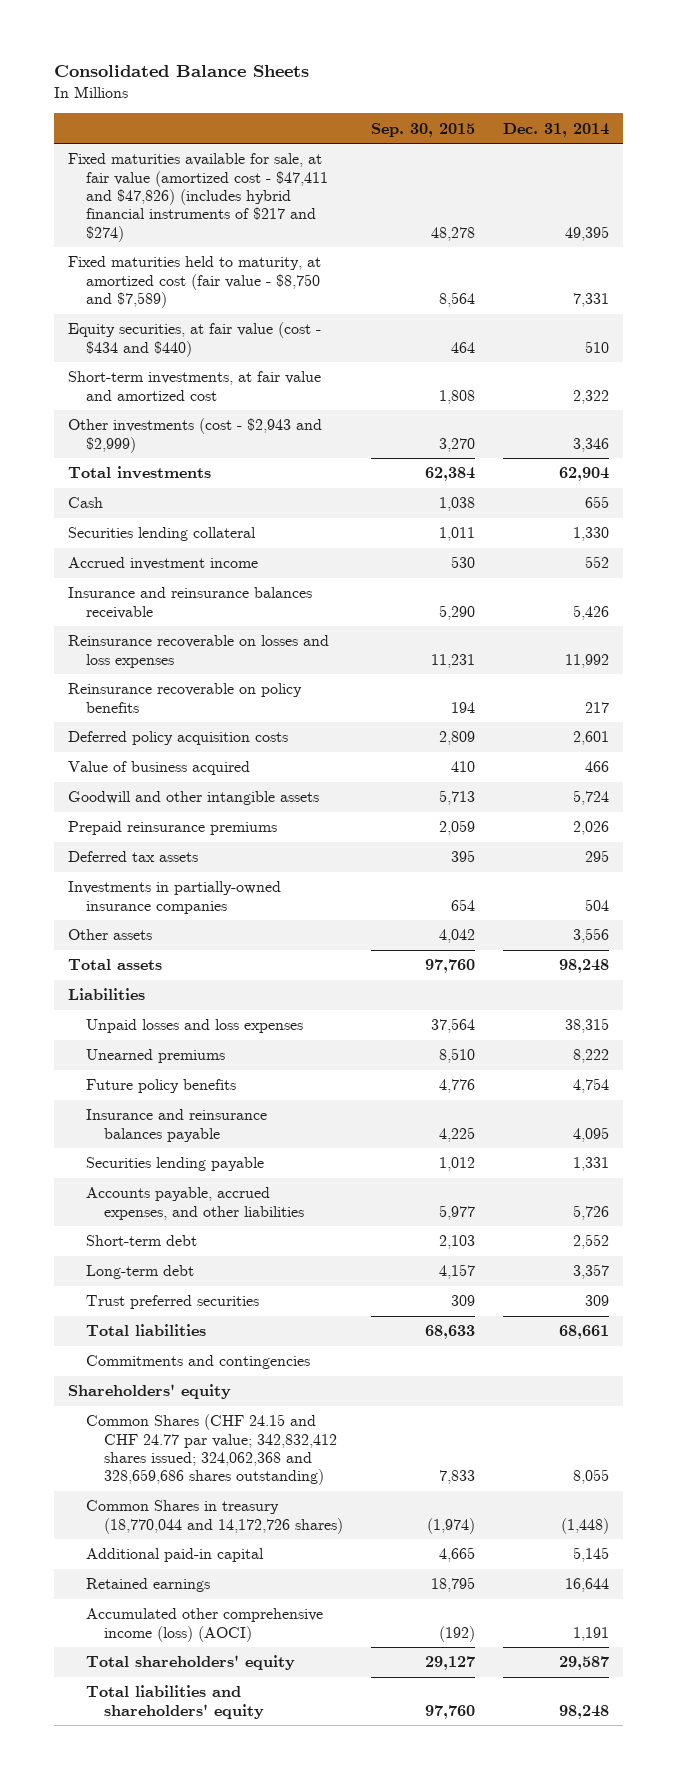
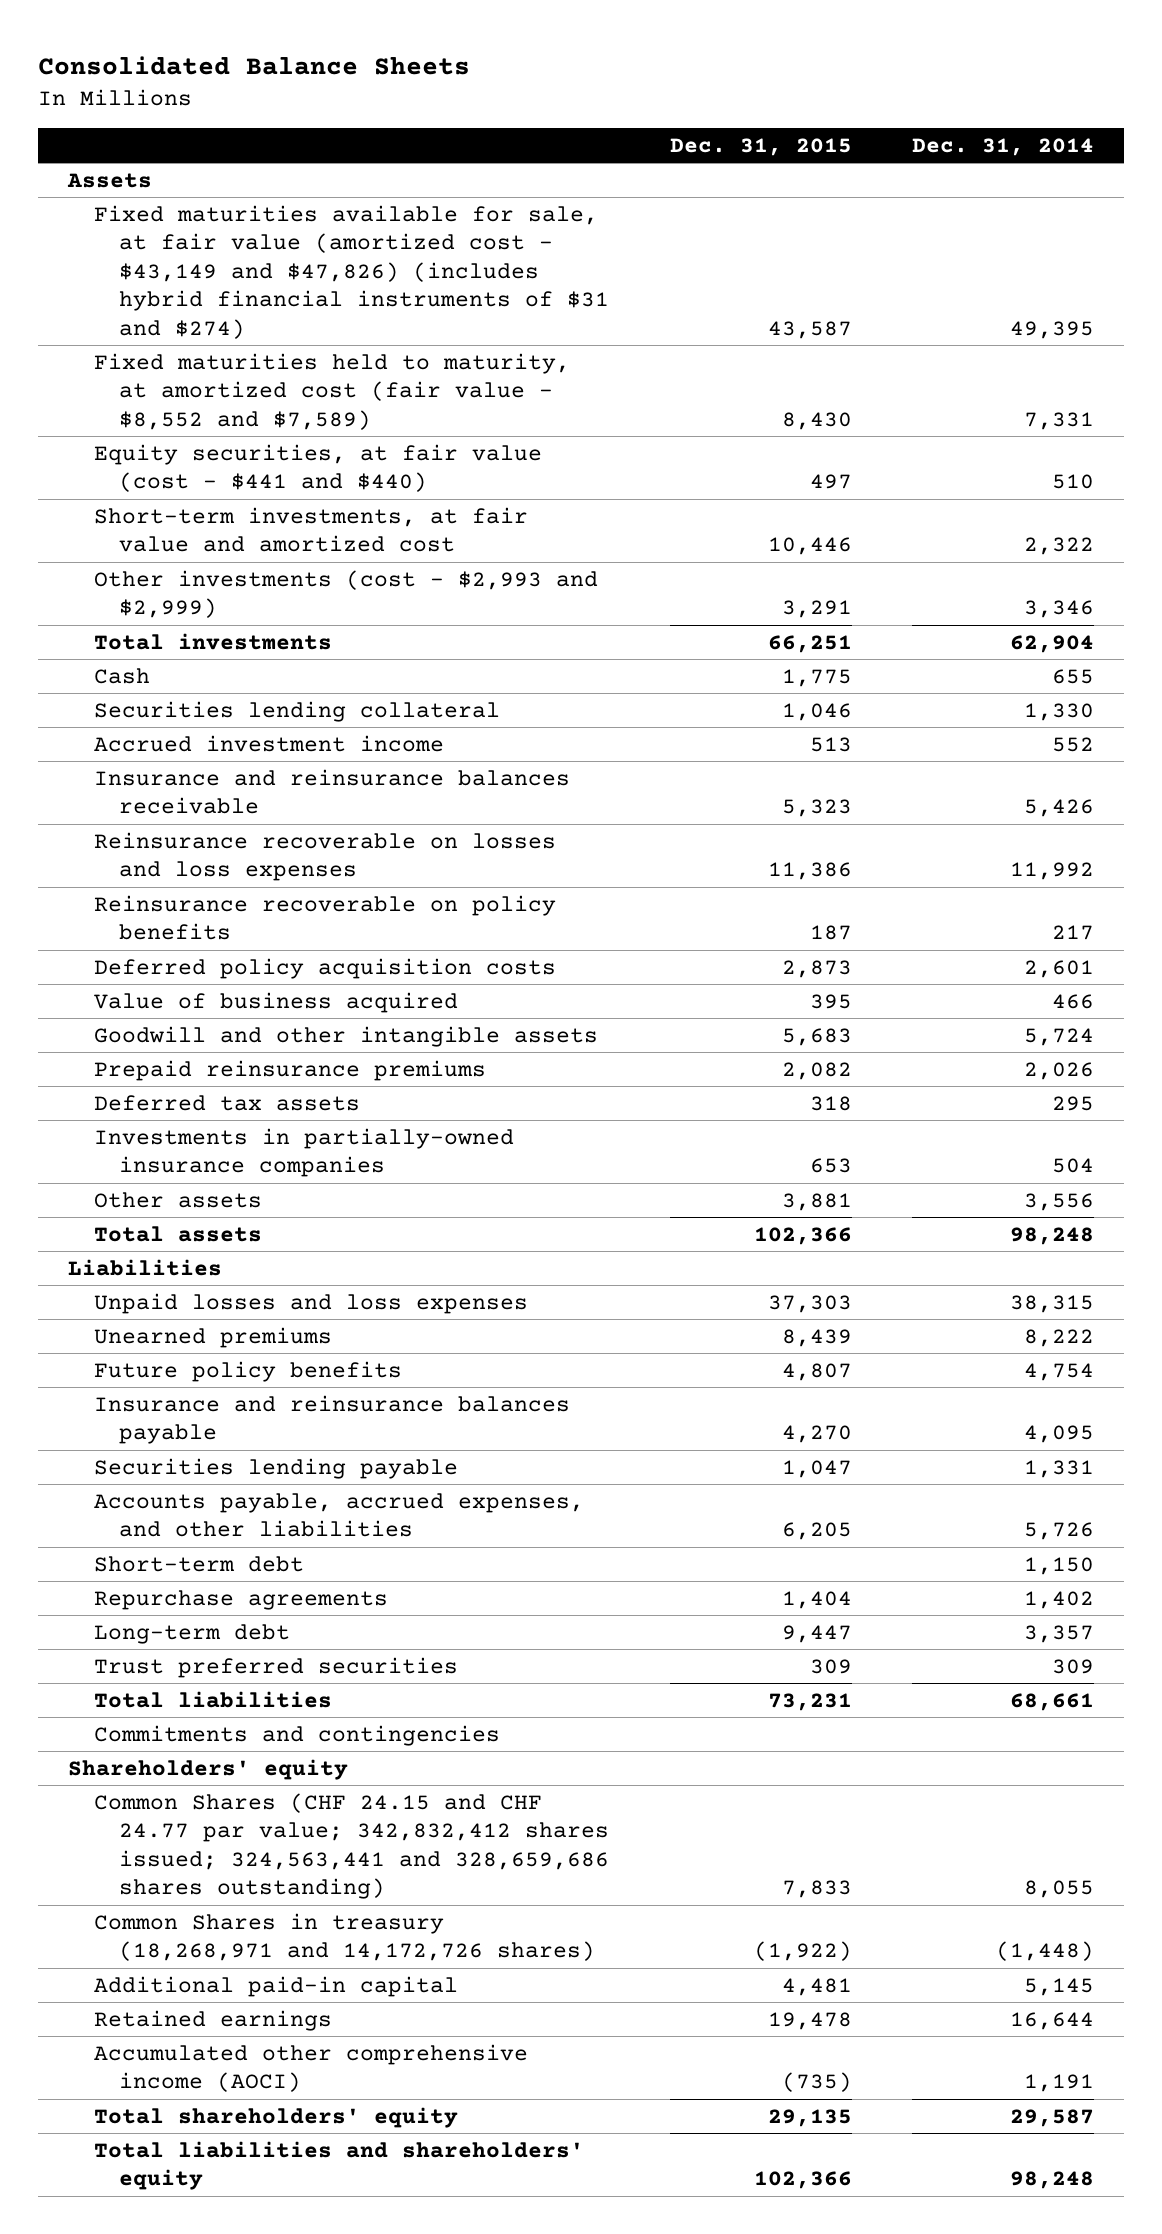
- | Sep. 30, 2015 | Dec. 31, 2014
+ | Dec. 31, 2015 | Dec. 31, 2014
- Fixed maturities available for sale, at fair value (amortized cost - $47,411 and $47,826) (includes hybrid financial instruments of $217 and $274) | 48,278 | 49,395
- Fixed maturities held to maturity, at amortized cost (fair value - $8,750 and $7,589) | 8,564 | 7,331
- Equity securities, at fair value (cost - $434 and $440) | 464 | 510
+ Assets
+ Fixed maturities available for sale, at fair value (amortized cost - $43,149 and $47,826) (includes hybrid financial instruments of $31 and $274) | 43,587 | 49,395
+ Fixed maturities held to maturity, at amortized cost (fair value - $8,552 and $7,589) | 8,430 | 7,331
+ Equity securities, at fair value (cost - $441 and $440) | 497 | 510
- Other investments (cost - $2,943 and $2,999) | 3,270 | 3,346
+ Other investments (cost - $2,993 and $2,999) | 3,291 | 3,346
- Short-term debt | 2,103 | 2,552
+ Short-term debt | | 1,150
+ Repurchase agreements | 1,404 | 1,402
- Common Shares (CHF 24.15 and CHF 24.77 par value; 342,832,412 shares issued; 324,062,368 and 328,659,686 shares outstanding) | 7,833 | 8,055
- Common Shares in treasury (18,770,044 and 14,172,726 shares) | (1,974) | (1,448)
+ Common Shares (CHF 24.15 and CHF 24.77 par value; 342,832,412 shares issued; 324,563,441 and 328,659,686 shares outstanding) | 7,833 | 8,055
+ Common Shares in treasury (18,268,971 and 14,172,726 shares) | (1,922) | (1,448)
- Accumulated other comprehensive income (loss) (AOCI) | (192) | 1,191
+ Accumulated other comprehensive income (AOCI) | (735) | 1,191

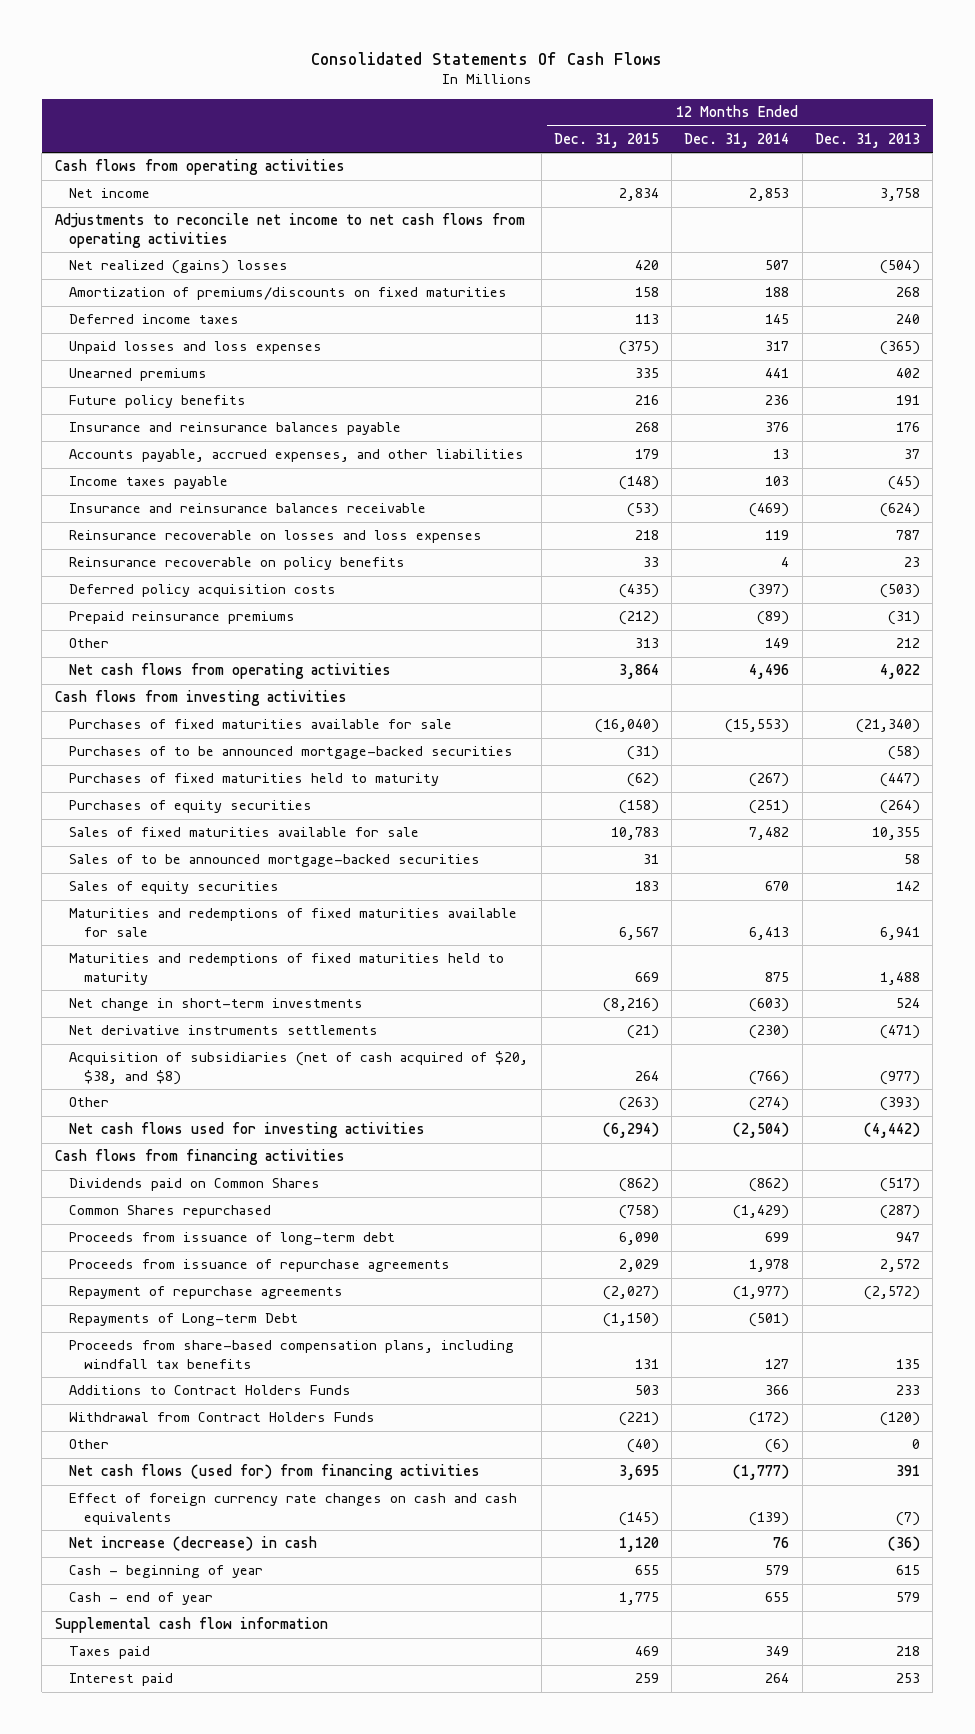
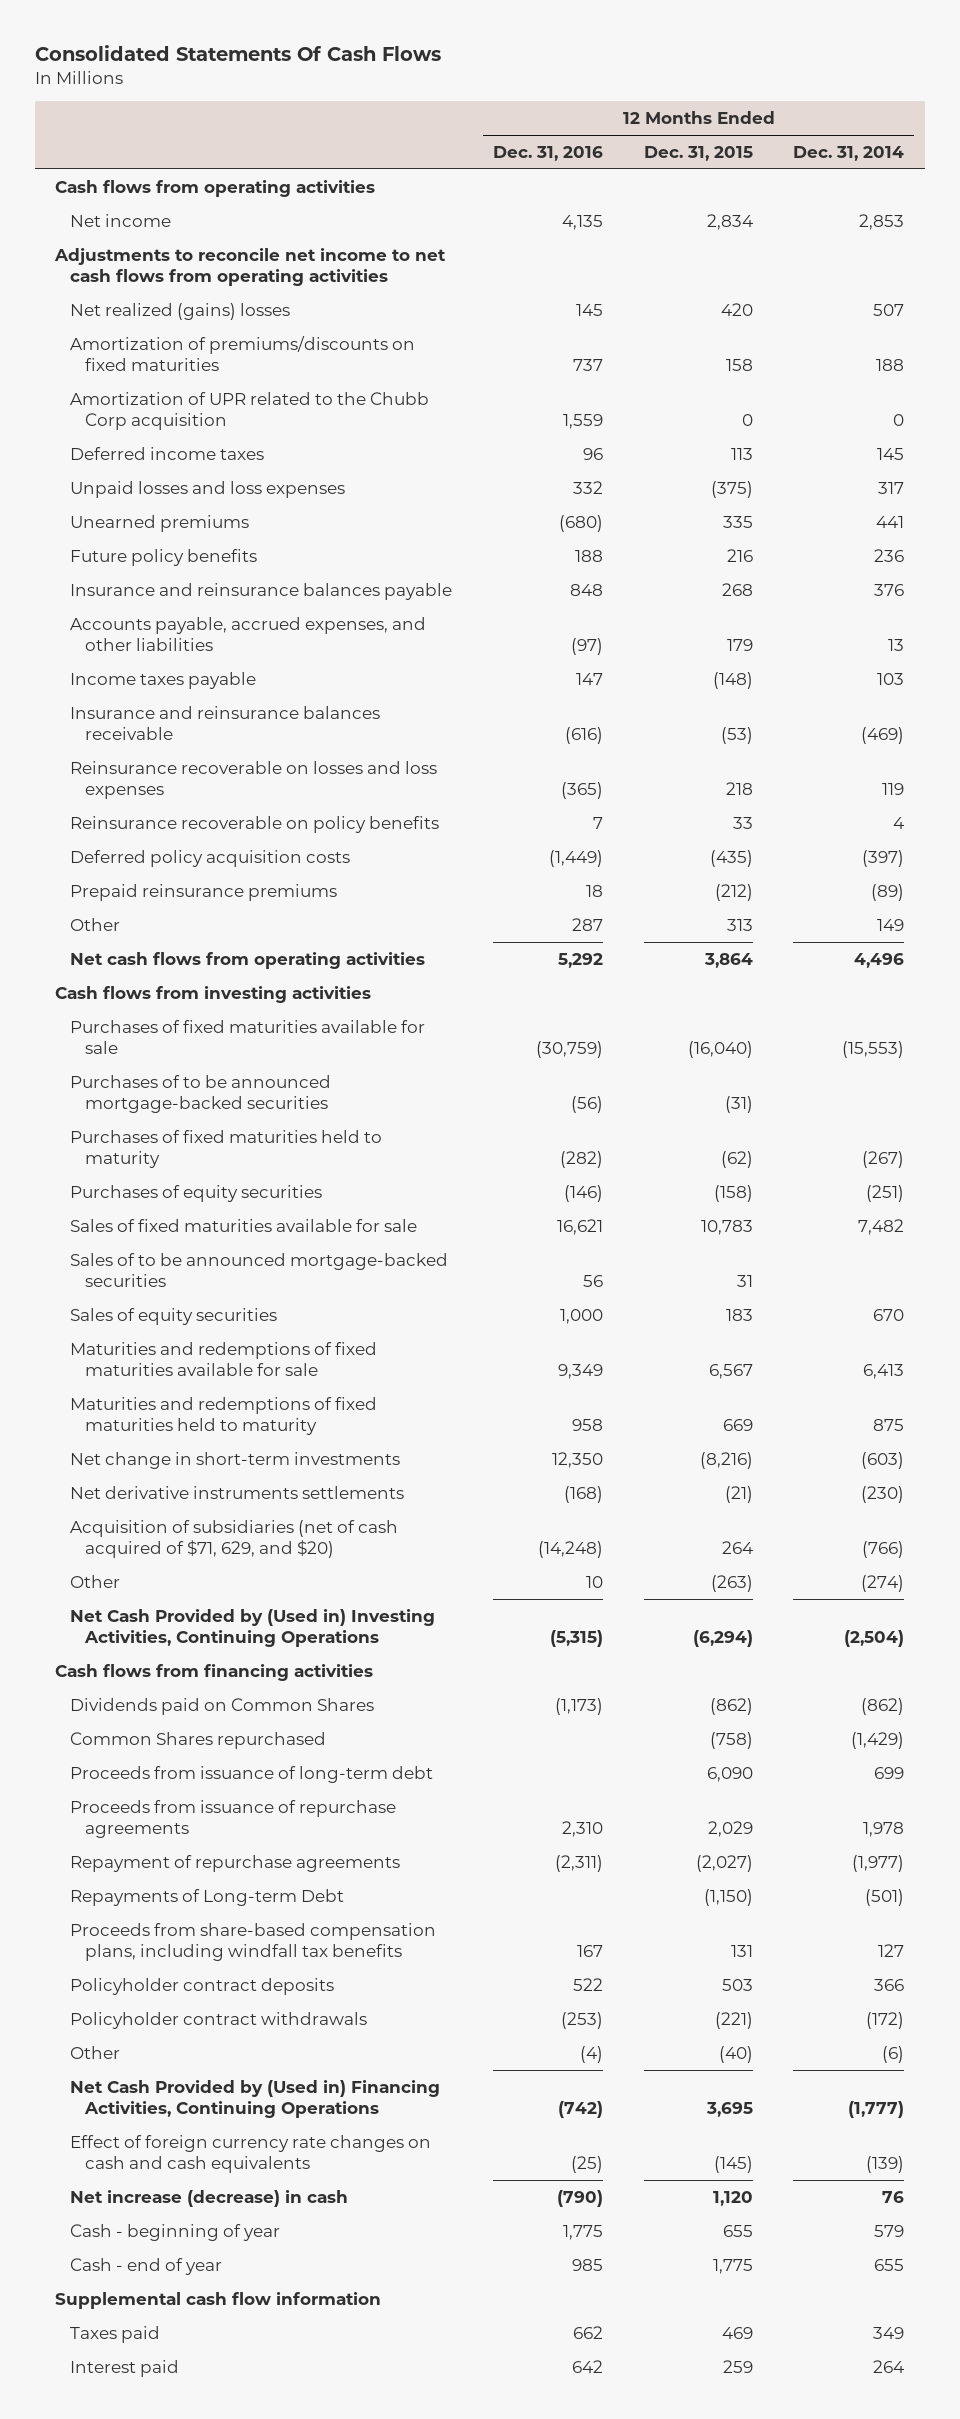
- | 12 Months Ended Dec. 31, 2015 | 12 Months Ended Dec. 31, 2014 | 12 Months Ended Dec. 31, 2013
+ | 12 Months Ended Dec. 31, 2016 | 12 Months Ended Dec. 31, 2015 | 12 Months Ended Dec. 31, 2014
+ Amortization of UPR related to the Chubb Corp acquisition | 1,559 | 0 | 0
- Acquisition of subsidiaries (net of cash acquired of $20, $38, and $8) | 264 | (766) | (977)
+ Acquisition of subsidiaries (net of cash acquired of $71, 629, and $20) | (14,248) | 264 | (766)
- Net cash flows used for investing activities | (6,294) | (2,504) | (4,442)
+ Net Cash Provided by (Used in) Investing Activities, Continuing Operations | (5,315) | (6,294) | (2,504)
- Additions to Contract Holders Funds | 503 | 366 | 233
- Withdrawal from Contract Holders Funds | (221) | (172) | (120)
+ Policyholder contract deposits | 522 | 503 | 366
+ Policyholder contract withdrawals | (253) | (221) | (172)
- Net cash flows (used for) from financing activities | 3,695 | (1,777) | 391
+ Net Cash Provided by (Used in) Financing Activities, Continuing Operations | (742) | 3,695 | (1,777)

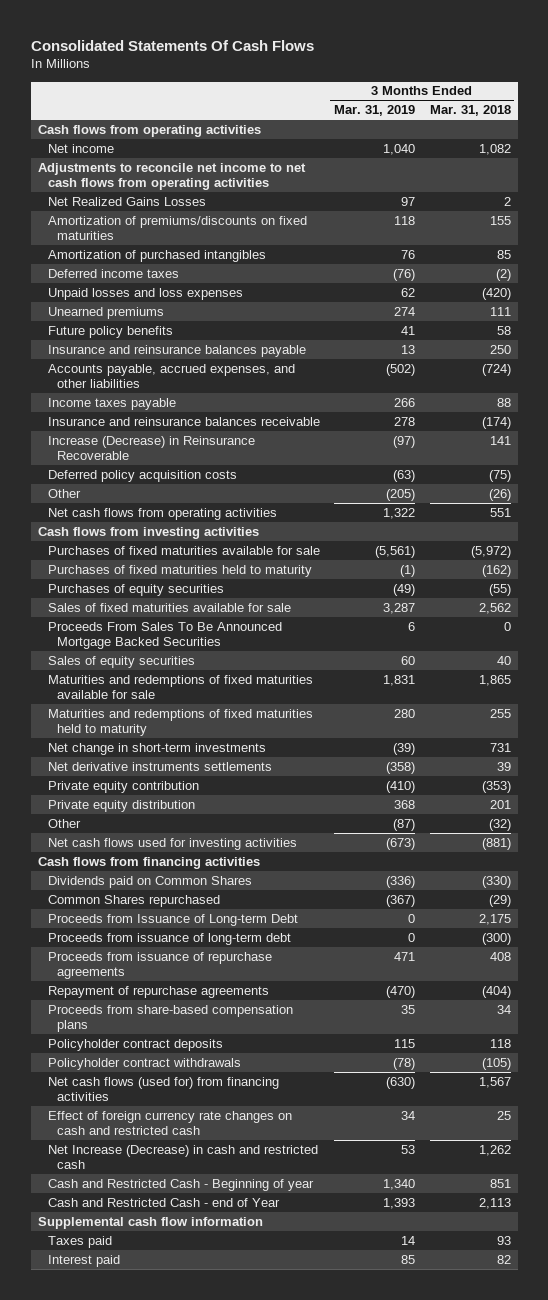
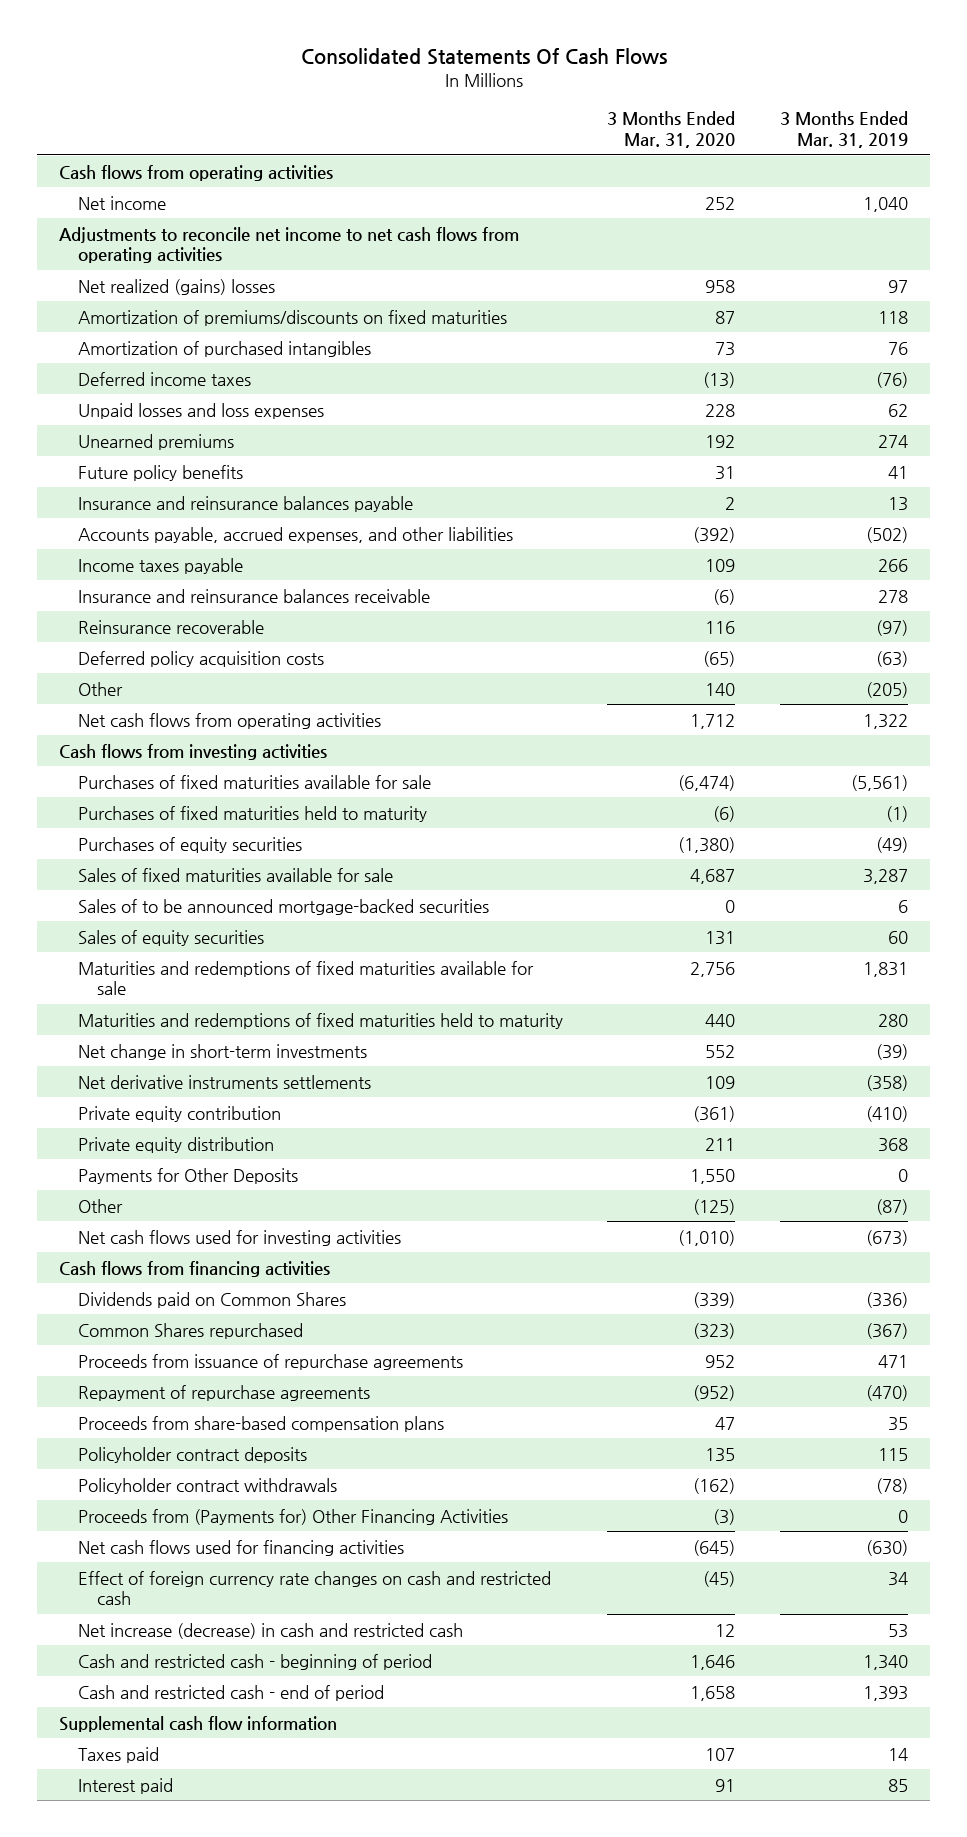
- | 3 Months Ended Mar. 31, 2019 | 3 Months Ended Mar. 31, 2018
+ | 3 Months Ended Mar. 31, 2020 | 3 Months Ended Mar. 31, 2019
- Net Realized Gains Losses | 97 | 2
+ Net realized (gains) losses | 958 | 97
- Increase (Decrease) in Reinsurance Recoverable | (97) | 141
+ Reinsurance recoverable | 116 | (97)
- Proceeds From Sales To Be Announced Mortgage Backed Securities | 6 | 0
+ Sales of to be announced mortgage-backed securities | 0 | 6
+ Payments for Other Deposits | 1,550 | 0
- Proceeds from Issuance of Long-term Debt | 0 | 2,175
- Proceeds from issuance of long-term debt | 0 | (300)
- Net cash flows (used for) from financing activities | (630) | 1,567
+ Proceeds from (Payments for) Other Financing Activities | (3) | 0
+ Net cash flows used for financing activities | (645) | (630)
- Net Increase (Decrease) in cash and restricted cash | 53 | 1,262
- Cash and Restricted Cash - Beginning of year | 1,340 | 851
- Cash and Restricted Cash - end of Year | 1,393 | 2,113
+ Net increase (decrease) in cash and restricted cash | 12 | 53
+ Cash and restricted cash - beginning of period | 1,646 | 1,340
+ Cash and restricted cash - end of period | 1,658 | 1,393

